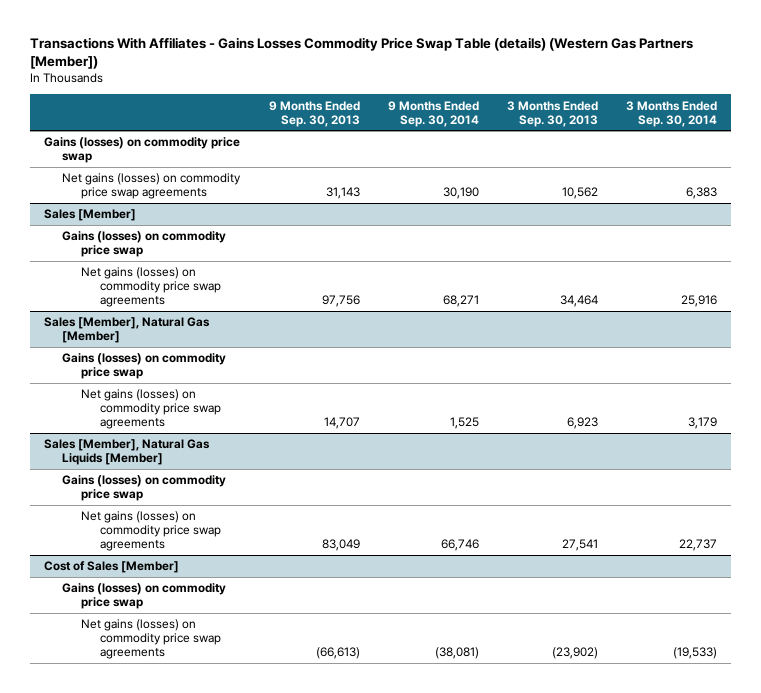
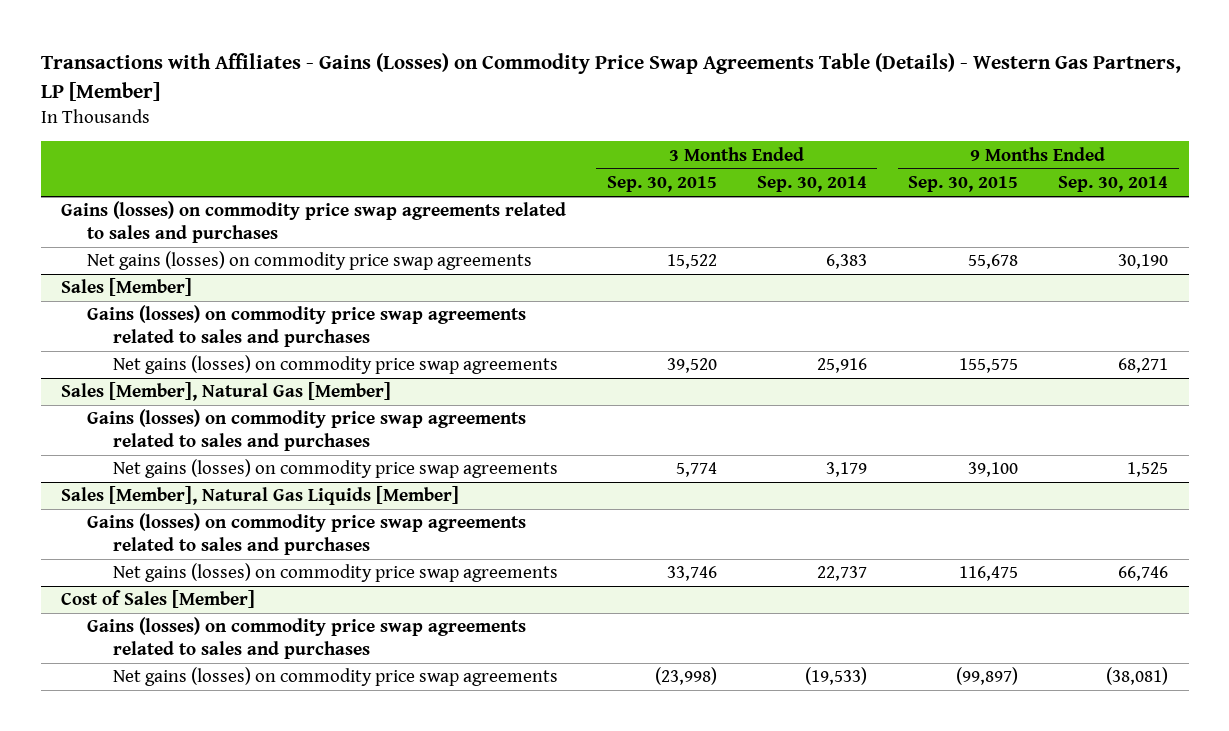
- Transactions With Affiliates - Gains Losses Commodity Price Swap Table (details) (Western Gas Partners [Member])
+ Transactions with Affiliates - Gains (Losses) on Commodity Price Swap Agreements Table (Details) - Western Gas Partners, LP [Member]
- | 9 Months Ended Sep. 30, 2013 | 9 Months Ended Sep. 30, 2014 | 3 Months Ended Sep. 30, 2013 | 3 Months Ended Sep. 30, 2014
+ | 3 Months Ended Sep. 30, 2015 | 3 Months Ended Sep. 30, 2014 | 9 Months Ended Sep. 30, 2015 | 9 Months Ended Sep. 30, 2014
- Gains (losses) on commodity price swap
+ Gains (losses) on commodity price swap agreements related to sales and purchases
@ Sales [Member]
- Gains (losses) on commodity price swap
+ Gains (losses) on commodity price swap agreements related to sales and purchases
@ Sales [Member], Natural Gas [Member]
- Gains (losses) on commodity price swap
+ Gains (losses) on commodity price swap agreements related to sales and purchases
@ Sales [Member], Natural Gas Liquids [Member]
- Gains (losses) on commodity price swap
+ Gains (losses) on commodity price swap agreements related to sales and purchases
@ Cost of Sales [Member]
- Gains (losses) on commodity price swap
+ Gains (losses) on commodity price swap agreements related to sales and purchases

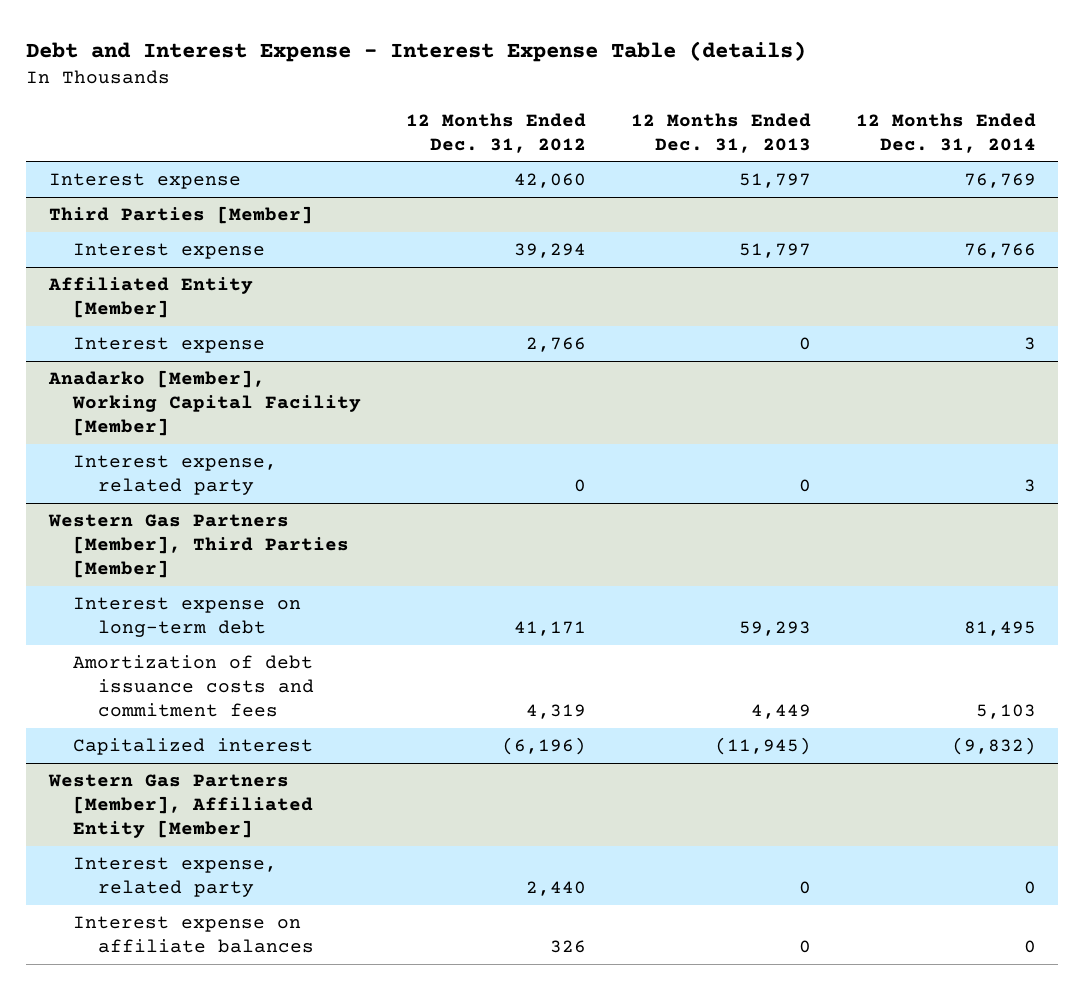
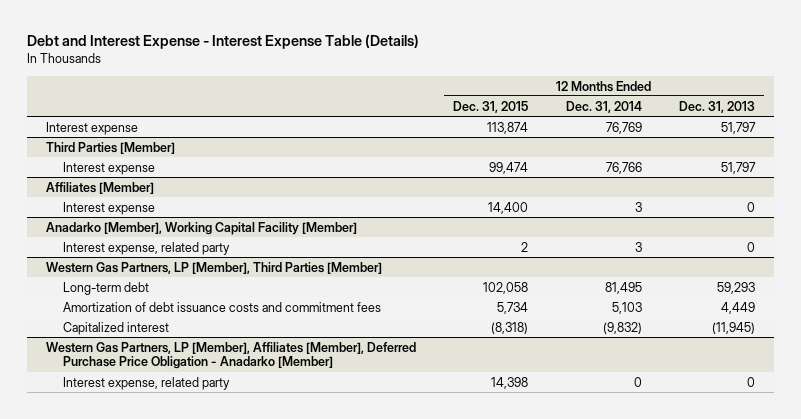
- Debt and Interest Expense - Interest Expense Table (details)
+ Debt and Interest Expense - Interest Expense Table (Details)
- | 12 Months Ended Dec. 31, 2012 | 12 Months Ended Dec. 31, 2013 | 12 Months Ended Dec. 31, 2014
+ | 12 Months Ended Dec. 31, 2015 | 12 Months Ended Dec. 31, 2014 | 12 Months Ended Dec. 31, 2013
- Affiliated Entity [Member]
+ Affiliates [Member]
- Western Gas Partners [Member], Third Parties [Member]
- Interest expense on long-term debt | 41,171 | 59,293 | 81,495
+ Western Gas Partners, LP [Member], Third Parties [Member]
+ Long-term debt | 102,058 | 81,495 | 59,293
- Western Gas Partners [Member], Affiliated Entity [Member]
+ Western Gas Partners, LP [Member], Affiliates [Member], Deferred Purchase Price Obligation - Anadarko [Member]
- Interest expense on affiliate balances | 326 | 0 | 0

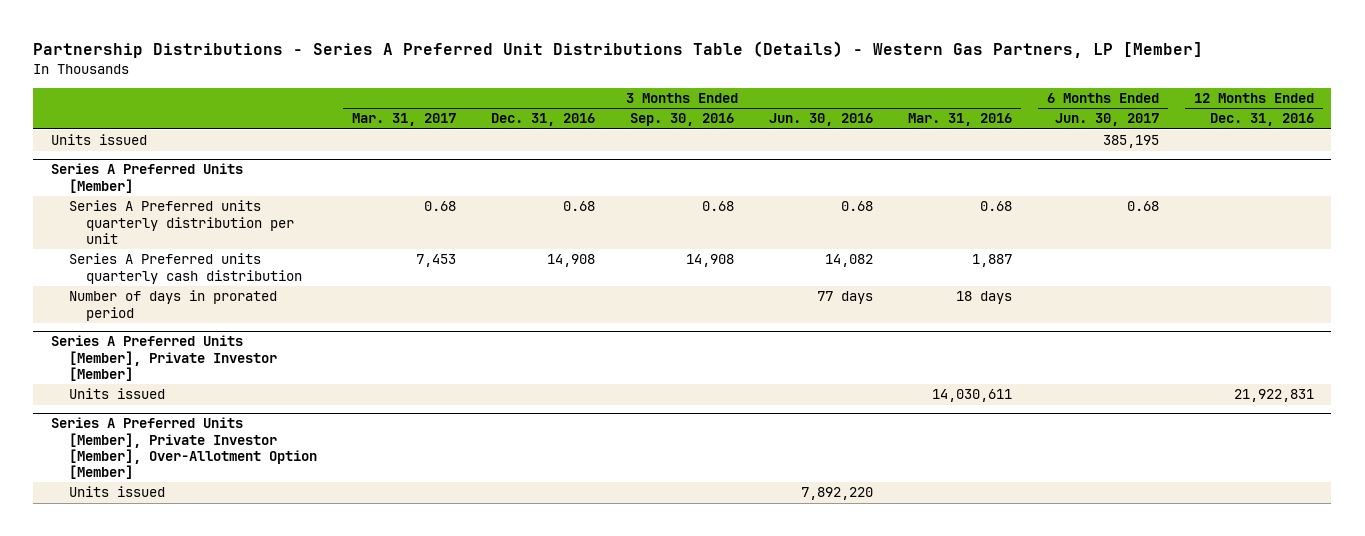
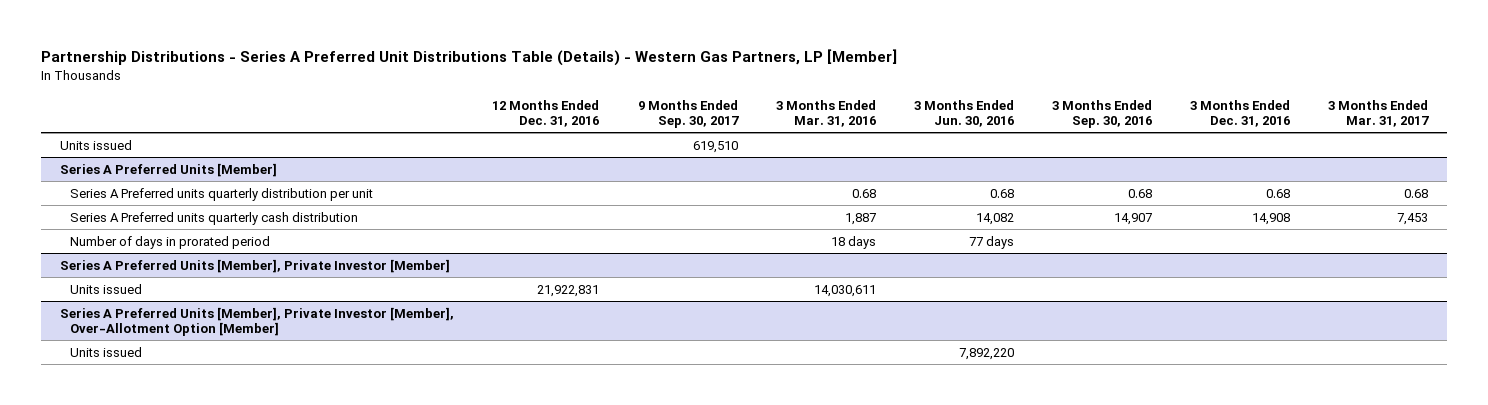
- | 3 Months Ended Mar. 31, 2017 | 3 Months Ended Dec. 31, 2016 | 3 Months Ended Sep. 30, 2016 | 3 Months Ended Jun. 30, 2016 | 3 Months Ended Mar. 31, 2016 | 6 Months Ended Jun. 30, 2017 | 12 Months Ended Dec. 31, 2016
+ | 12 Months Ended Dec. 31, 2016 | 9 Months Ended Sep. 30, 2017 | 3 Months Ended Mar. 31, 2016 | 3 Months Ended Jun. 30, 2016 | 3 Months Ended Sep. 30, 2016 | 3 Months Ended Dec. 31, 2016 | 3 Months Ended Mar. 31, 2017
@ Series A Preferred Units [Member]
- Series A Preferred units quarterly cash distribution | 7,453 | 14,908 | 14,908 | 14,082 | 1,887 | |
+ Series A Preferred units quarterly cash distribution | | | 1,887 | 14,082 | 14,907 | 14,908 | 7,453

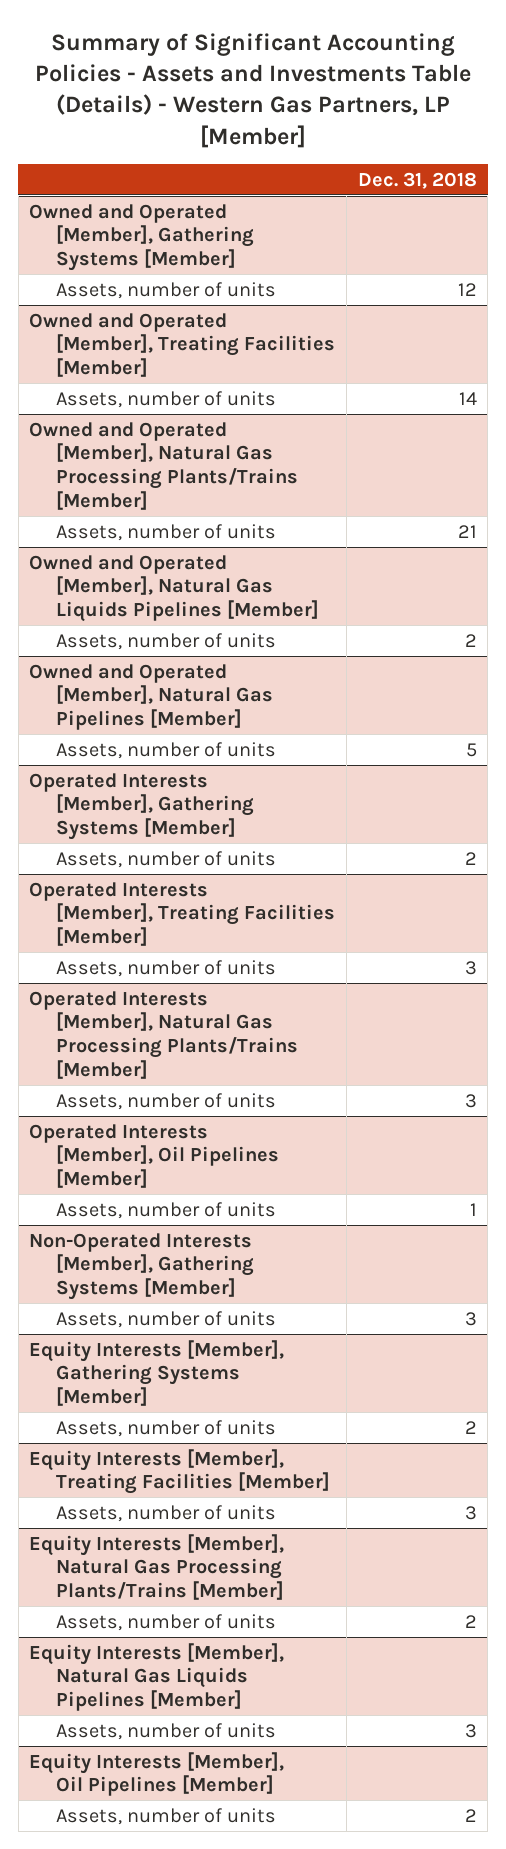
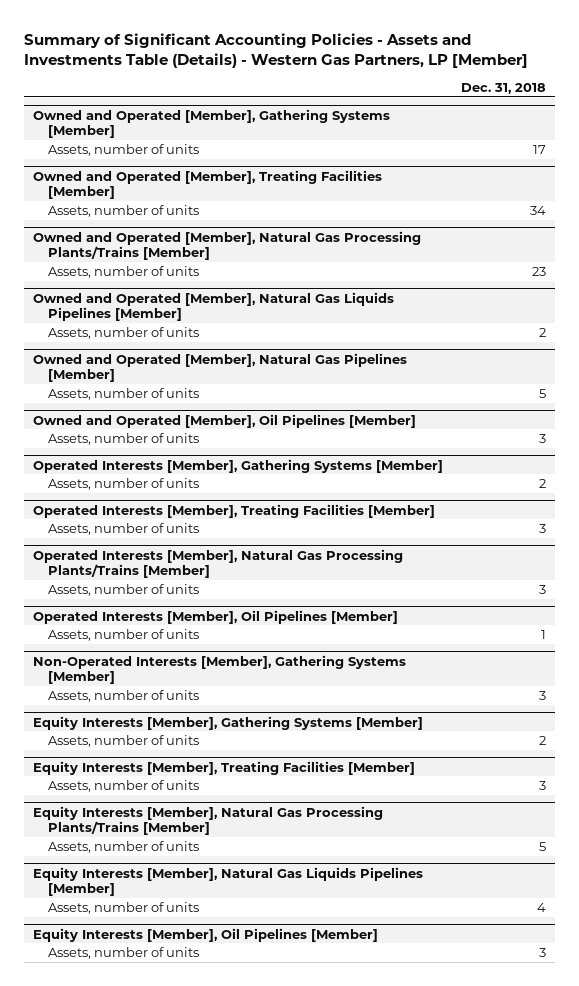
@ Owned and Operated [Member], Gathering Systems [Member]
- Assets, number of units | 12
+ Assets, number of units | 17
@ Owned and Operated [Member], Treating Facilities [Member]
- Assets, number of units | 14
+ Assets, number of units | 34
@ Owned and Operated [Member], Natural Gas Processing Plants/Trains [Member]
- Assets, number of units | 21
+ Assets, number of units | 23
+ Owned and Operated [Member], Oil Pipelines [Member]
+ Assets, number of units | 3
@ Equity Interests [Member], Natural Gas Processing Plants/Trains [Member]
- Assets, number of units | 2
+ Assets, number of units | 5
@ Equity Interests [Member], Natural Gas Liquids Pipelines [Member]
- Assets, number of units | 3
+ Assets, number of units | 4
@ Equity Interests [Member], Oil Pipelines [Member]
- Assets, number of units | 2
+ Assets, number of units | 3

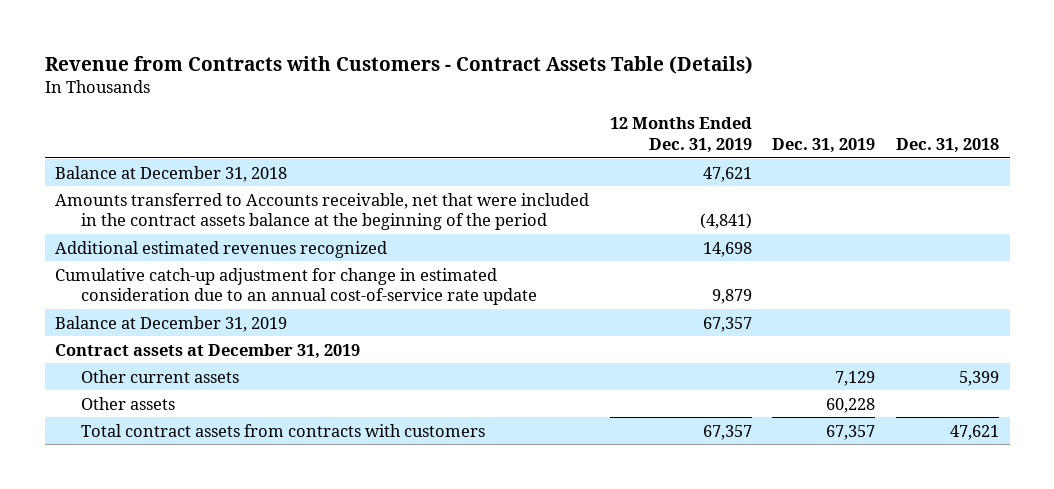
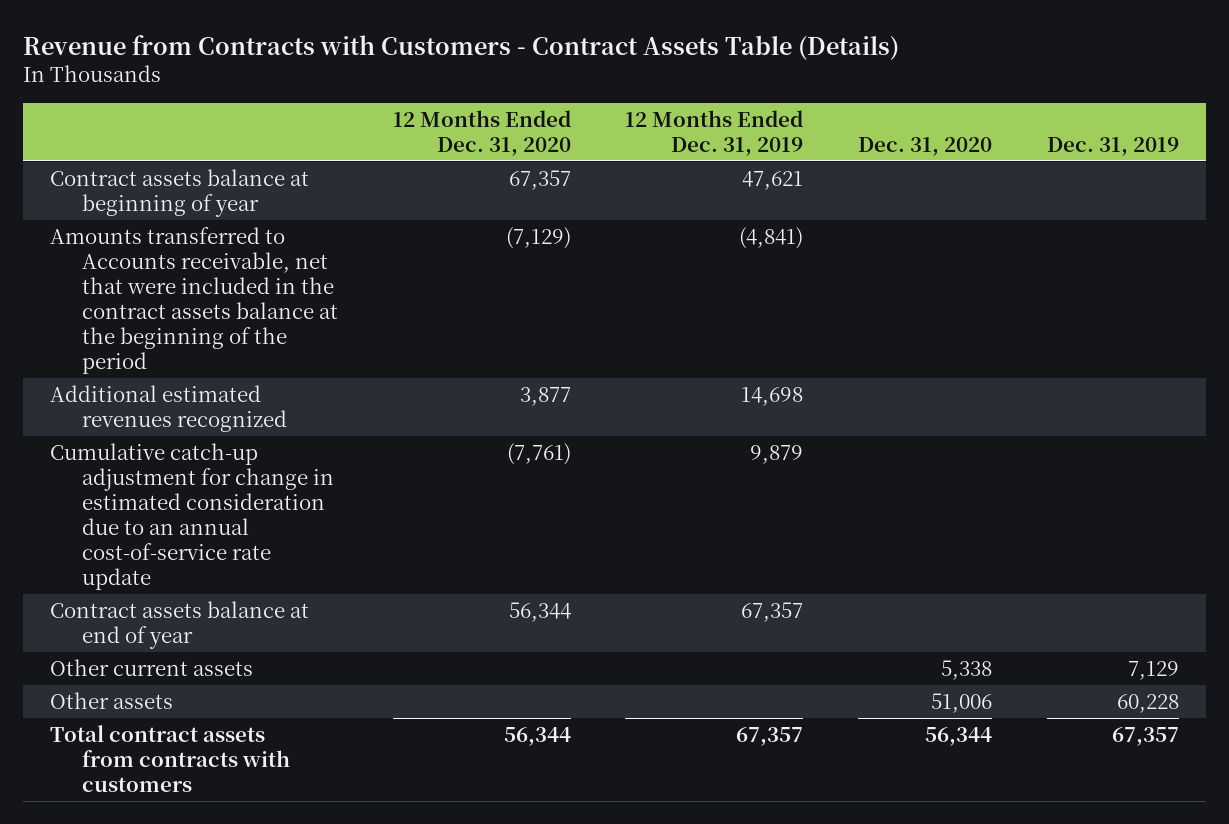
- | 12 Months Ended Dec. 31, 2019 | Dec. 31, 2019 | Dec. 31, 2018
+ | 12 Months Ended Dec. 31, 2020 | 12 Months Ended Dec. 31, 2019 | Dec. 31, 2020 | Dec. 31, 2019
- Balance at December 31, 2018 | 47,621 | |
+ Contract assets balance at beginning of year | 67,357 | 47,621 | |
- Balance at December 31, 2019 | 67,357 | |
- Contract assets at December 31, 2019
+ Contract assets balance at end of year | 56,344 | 67,357 | |

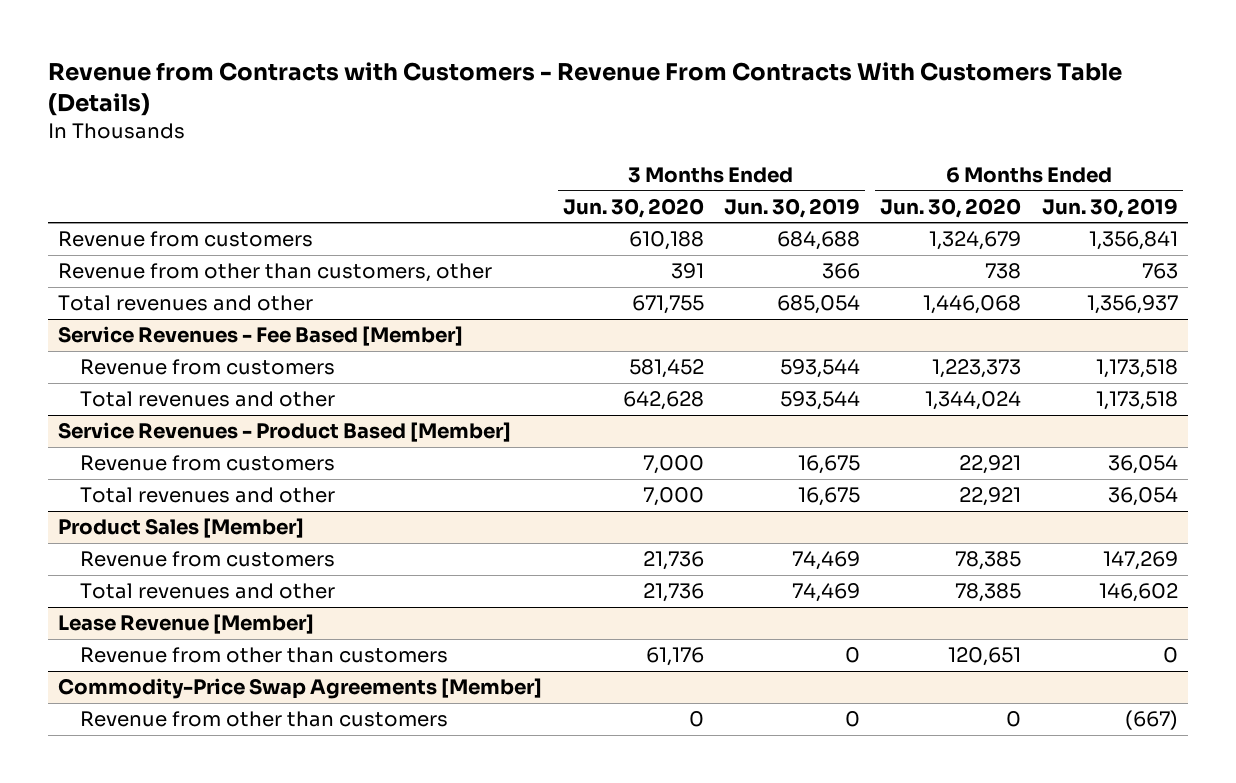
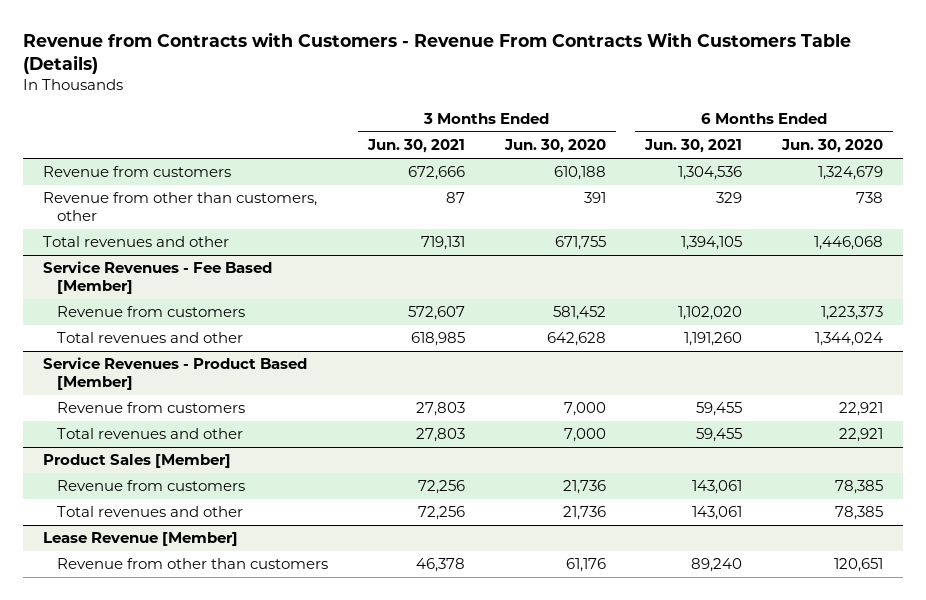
- | 3 Months Ended Jun. 30, 2020 | 3 Months Ended Jun. 30, 2019 | 6 Months Ended Jun. 30, 2020 | 6 Months Ended Jun. 30, 2019
+ | 3 Months Ended Jun. 30, 2021 | 3 Months Ended Jun. 30, 2020 | 6 Months Ended Jun. 30, 2021 | 6 Months Ended Jun. 30, 2020
- Commodity-Price Swap Agreements [Member]
- Revenue from other than customers | 0 | 0 | 0 | (667)

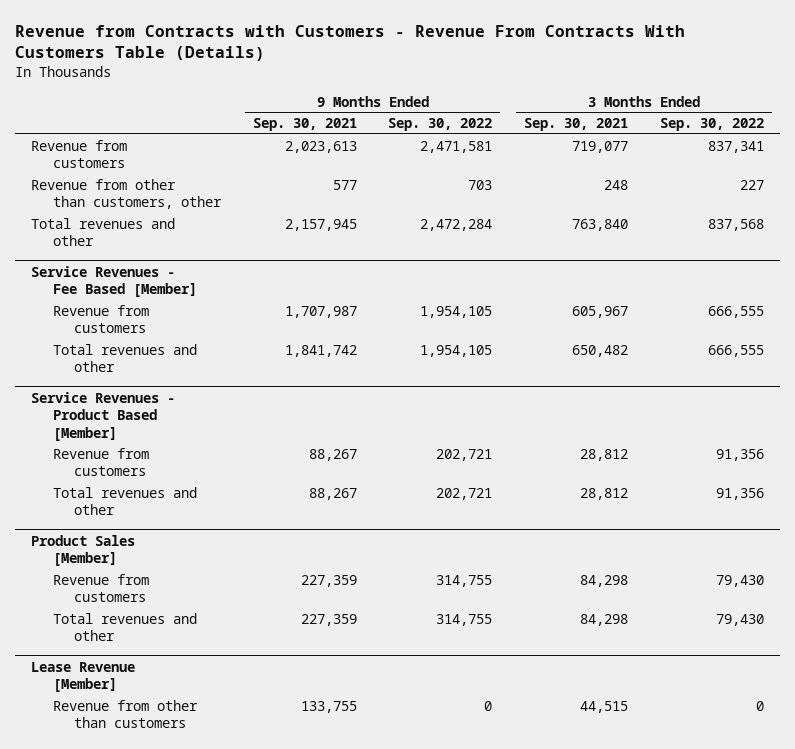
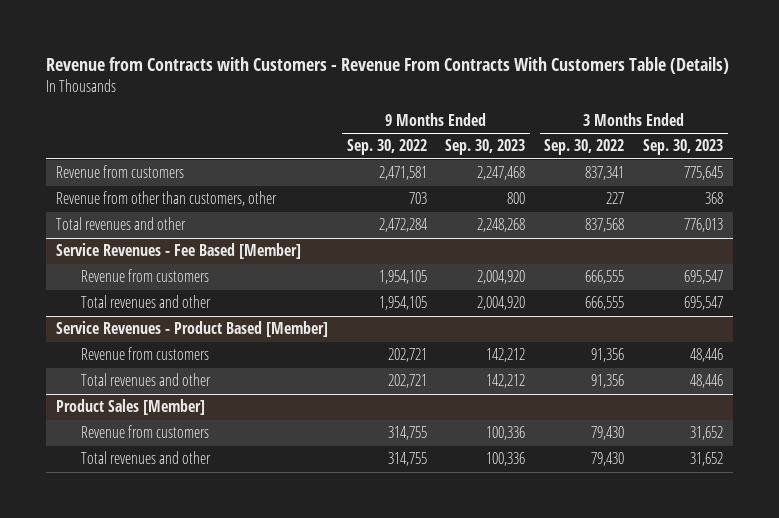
- | 9 Months Ended Sep. 30, 2021 | 9 Months Ended Sep. 30, 2022 | 3 Months Ended Sep. 30, 2021 | 3 Months Ended Sep. 30, 2022
+ | 9 Months Ended Sep. 30, 2022 | 9 Months Ended Sep. 30, 2023 | 3 Months Ended Sep. 30, 2022 | 3 Months Ended Sep. 30, 2023
- Lease Revenue [Member]
- Revenue from other than customers | 133,755 | 0 | 44,515 | 0

